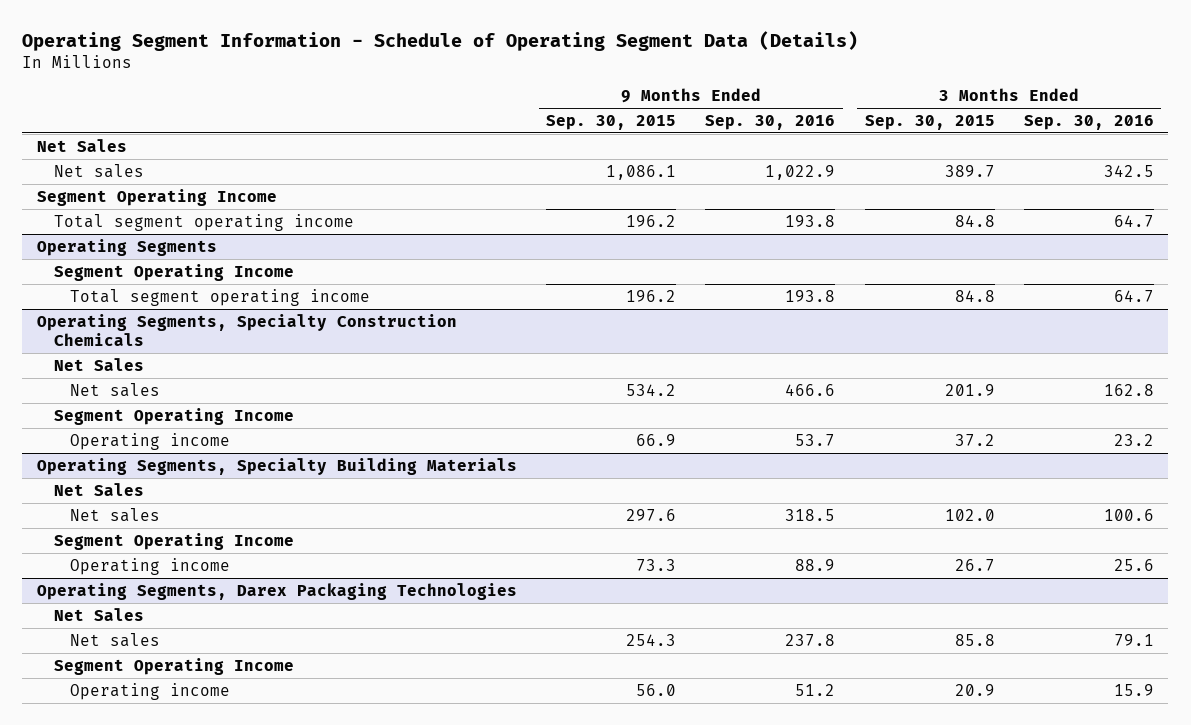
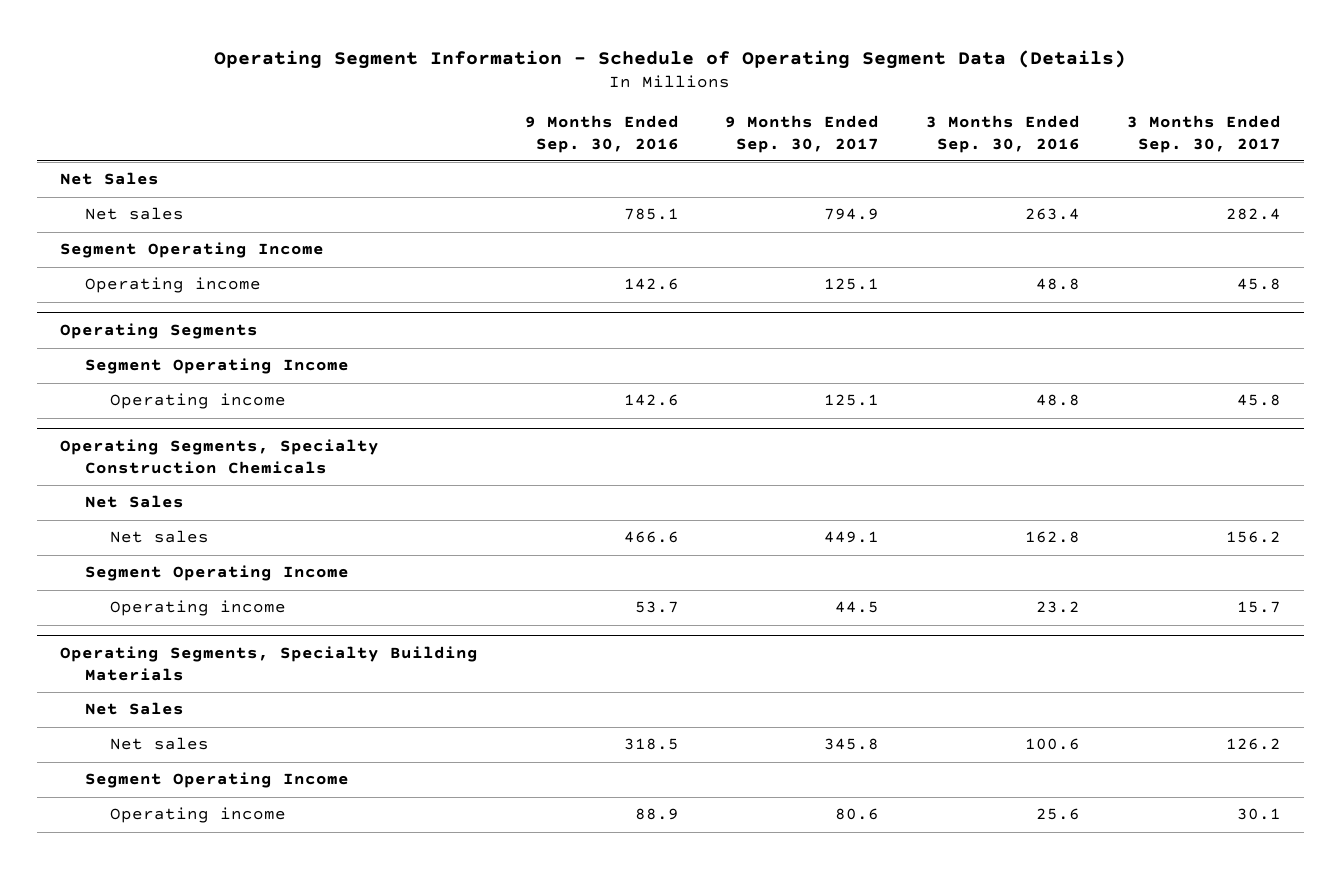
- | 9 Months Ended Sep. 30, 2015 | 9 Months Ended Sep. 30, 2016 | 3 Months Ended Sep. 30, 2015 | 3 Months Ended Sep. 30, 2016
+ | 9 Months Ended Sep. 30, 2016 | 9 Months Ended Sep. 30, 2017 | 3 Months Ended Sep. 30, 2016 | 3 Months Ended Sep. 30, 2017
- Net sales | 1,086.1 | 1,022.9 | 389.7 | 342.5
+ Net sales | 785.1 | 794.9 | 263.4 | 282.4
- Total segment operating income | 196.2 | 193.8 | 84.8 | 64.7
+ Operating income | 142.6 | 125.1 | 48.8 | 45.8
@ Operating Segments
- Total segment operating income | 196.2 | 193.8 | 84.8 | 64.7
+ Operating income | 142.6 | 125.1 | 48.8 | 45.8
- Operating Segments, Darex Packaging Technologies
- Net Sales
- Net sales | 254.3 | 237.8 | 85.8 | 79.1
- Segment Operating Income
- Operating income | 56.0 | 51.2 | 20.9 | 15.9

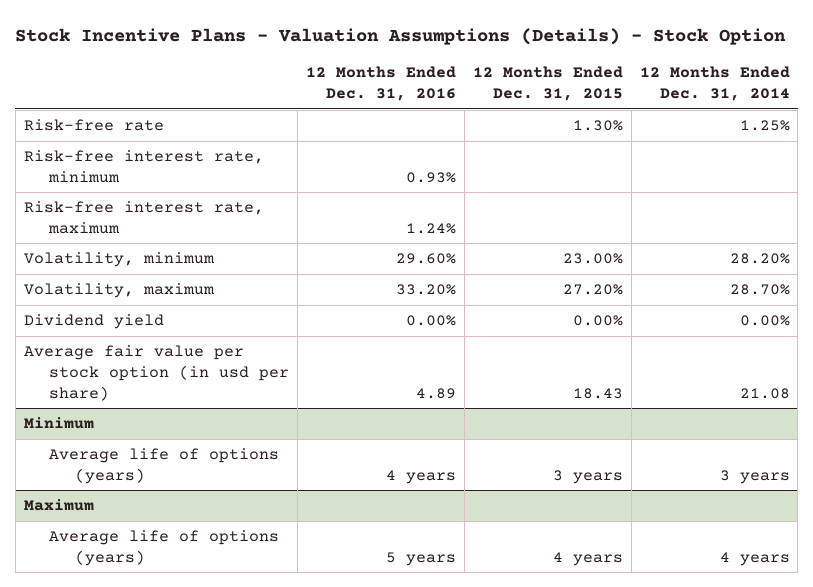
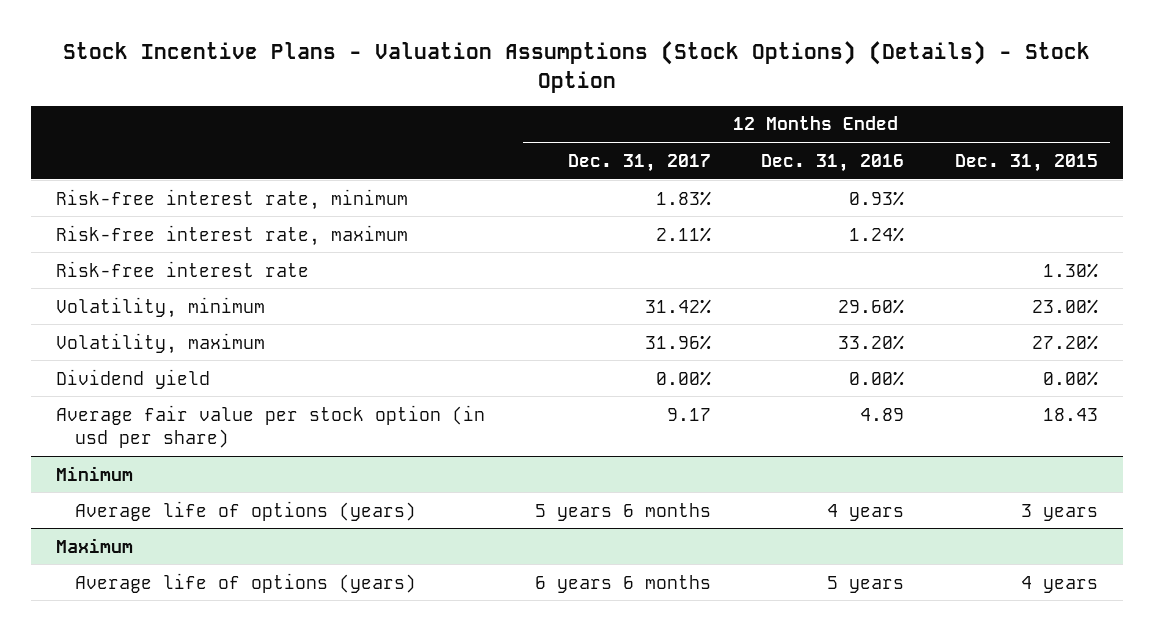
- Stock Incentive Plans - Valuation Assumptions (Details) - Stock Option
+ Stock Incentive Plans - Valuation Assumptions (Stock Options) (Details) - Stock Option
- | 12 Months Ended Dec. 31, 2016 | 12 Months Ended Dec. 31, 2015 | 12 Months Ended Dec. 31, 2014
+ | 12 Months Ended Dec. 31, 2017 | 12 Months Ended Dec. 31, 2016 | 12 Months Ended Dec. 31, 2015
- Risk-free rate | | 1.30% | 1.25%
+ Risk-free interest rate | | | 1.30%

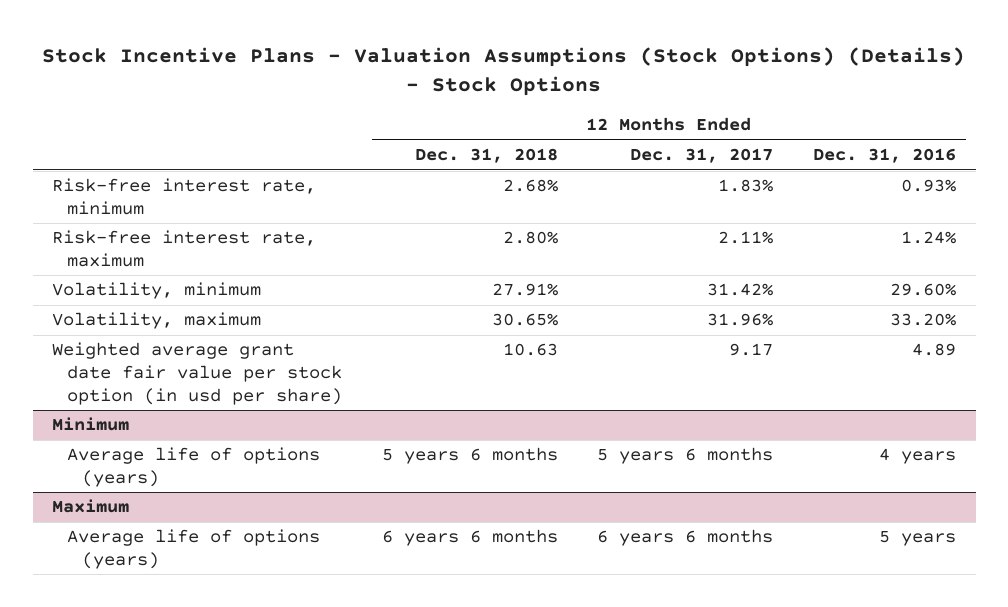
- Stock Incentive Plans - Valuation Assumptions (Stock Options) (Details) - Stock Option
+ Stock Incentive Plans - Valuation Assumptions (Stock Options) (Details) - Stock Options
- | 12 Months Ended Dec. 31, 2017 | 12 Months Ended Dec. 31, 2016 | 12 Months Ended Dec. 31, 2015
+ | 12 Months Ended Dec. 31, 2018 | 12 Months Ended Dec. 31, 2017 | 12 Months Ended Dec. 31, 2016
- Risk-free interest rate | | | 1.30%
- Dividend yield | 0.00% | 0.00% | 0.00%
- Average fair value per stock option (in usd per share) | 9.17 | 4.89 | 18.43
+ Weighted average grant date fair value per stock option (in usd per share) | 10.63 | 9.17 | 4.89

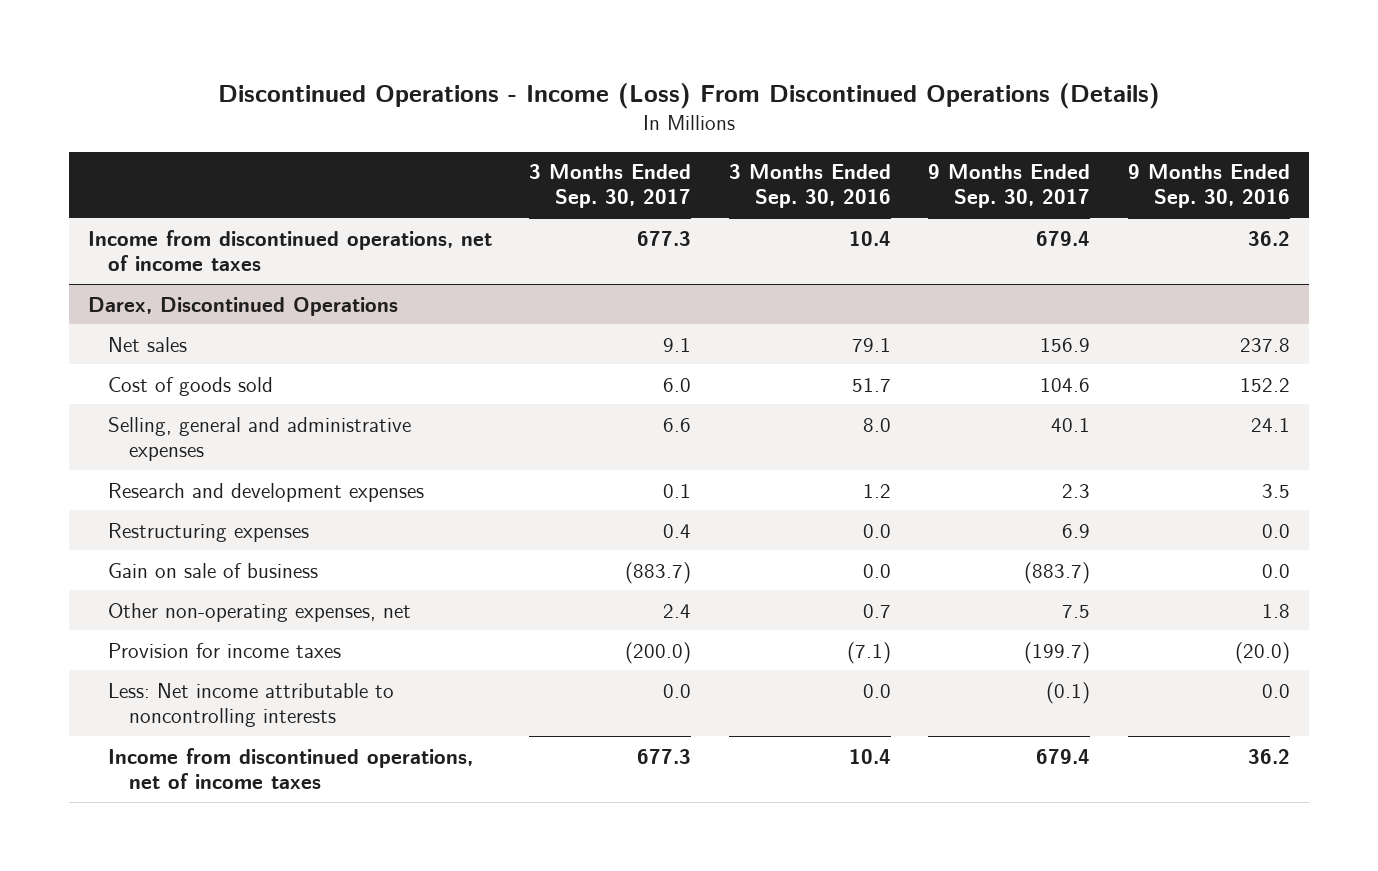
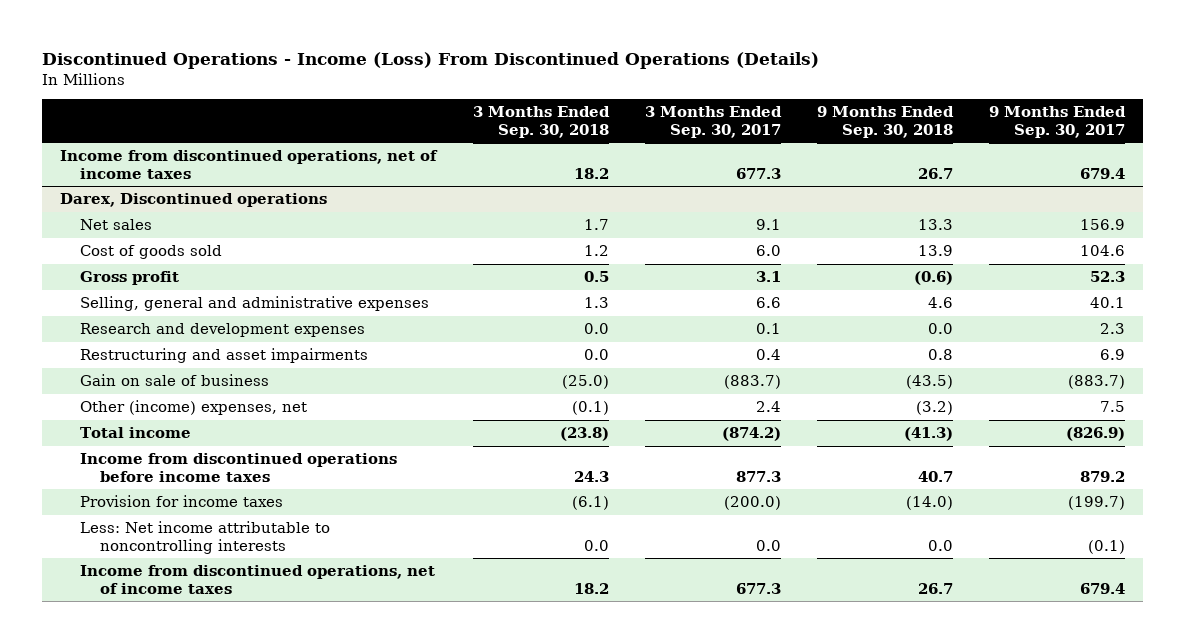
- | 3 Months Ended Sep. 30, 2017 | 3 Months Ended Sep. 30, 2016 | 9 Months Ended Sep. 30, 2017 | 9 Months Ended Sep. 30, 2016
+ | 3 Months Ended Sep. 30, 2018 | 3 Months Ended Sep. 30, 2017 | 9 Months Ended Sep. 30, 2018 | 9 Months Ended Sep. 30, 2017
- Darex, Discontinued Operations
+ Darex, Discontinued operations
+ Gross profit | 0.5 | 3.1 | (0.6) | 52.3
- Restructuring expenses | 0.4 | 0.0 | 6.9 | 0.0
+ Restructuring and asset impairments | 0.0 | 0.4 | 0.8 | 6.9
- Other non-operating expenses, net | 2.4 | 0.7 | 7.5 | 1.8
+ Other (income) expenses, net | (0.1) | 2.4 | (3.2) | 7.5
+ Total income | (23.8) | (874.2) | (41.3) | (826.9)
+ Income from discontinued operations before income taxes | 24.3 | 877.3 | 40.7 | 879.2

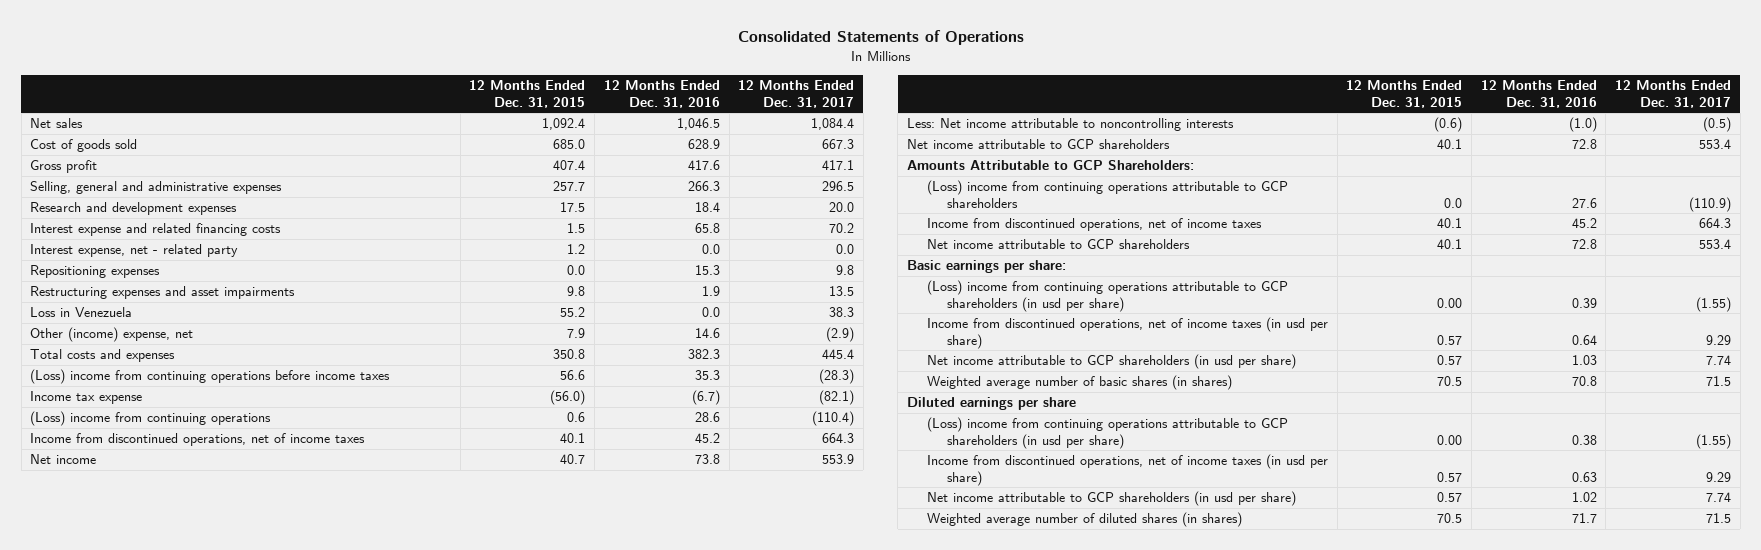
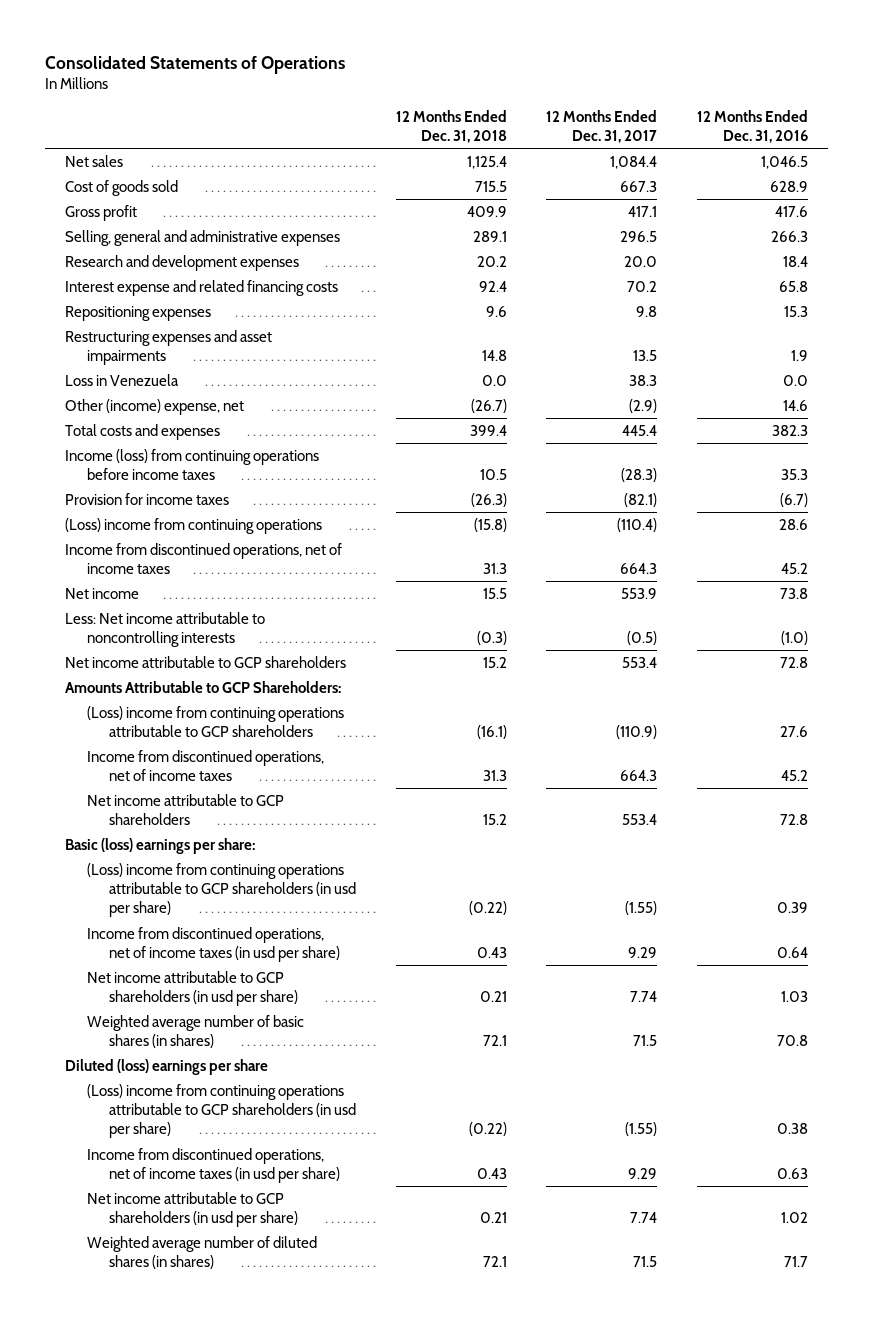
- | 12 Months Ended Dec. 31, 2015 | 12 Months Ended Dec. 31, 2016 | 12 Months Ended Dec. 31, 2017
+ | 12 Months Ended Dec. 31, 2018 | 12 Months Ended Dec. 31, 2017 | 12 Months Ended Dec. 31, 2016
- Interest expense, net - related party | 1.2 | 0.0 | 0.0
- (Loss) income from continuing operations before income taxes | 56.6 | 35.3 | (28.3)
- Income tax expense | (56.0) | (6.7) | (82.1)
+ Income (loss) from continuing operations before income taxes | 10.5 | (28.3) | 35.3
+ Provision for income taxes | (26.3) | (82.1) | (6.7)
- Basic earnings per share:
+ Basic (loss) earnings per share:
- Diluted earnings per share
+ Diluted (loss) earnings per share

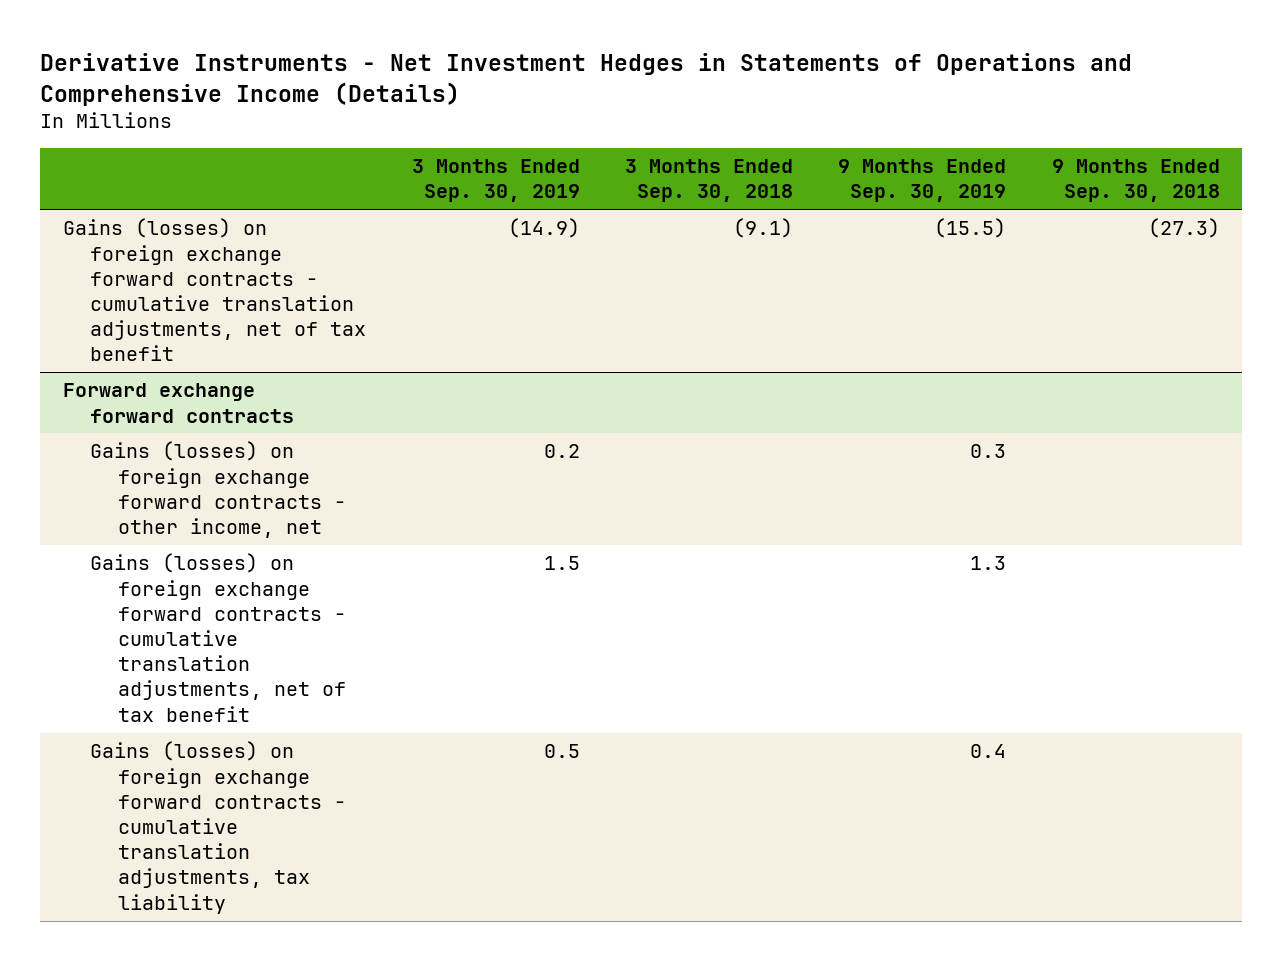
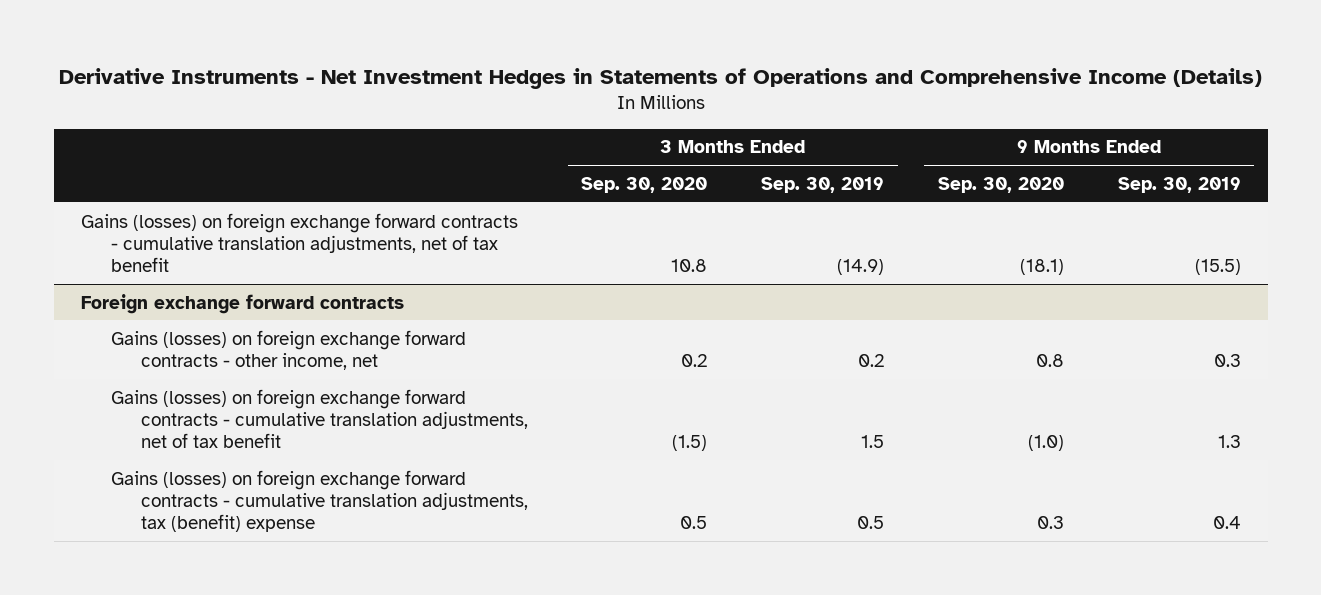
- | 3 Months Ended Sep. 30, 2019 | 3 Months Ended Sep. 30, 2018 | 9 Months Ended Sep. 30, 2019 | 9 Months Ended Sep. 30, 2018
+ | 3 Months Ended Sep. 30, 2020 | 3 Months Ended Sep. 30, 2019 | 9 Months Ended Sep. 30, 2020 | 9 Months Ended Sep. 30, 2019
- Forward exchange forward contracts
+ Foreign exchange forward contracts
- Gains (losses) on foreign exchange forward contracts - cumulative translation adjustments, tax liability | 0.5 | | 0.4 |
+ Gains (losses) on foreign exchange forward contracts - cumulative translation adjustments, tax (benefit) expense | 0.5 | 0.5 | 0.3 | 0.4

